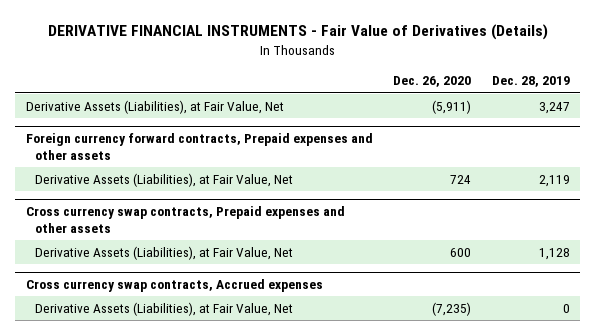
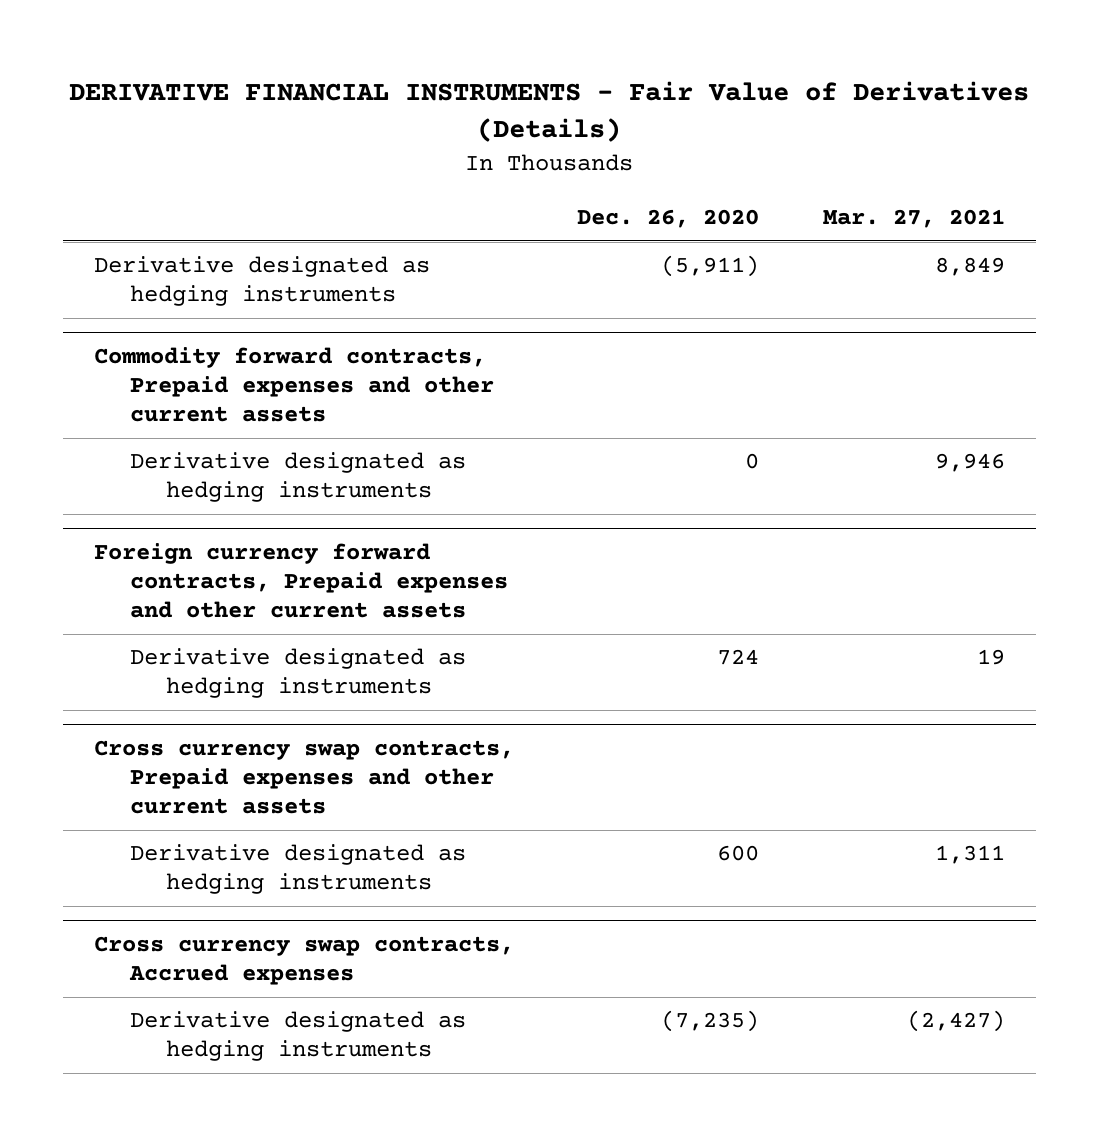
- | Dec. 26, 2020 | Dec. 28, 2019
+ | Dec. 26, 2020 | Mar. 27, 2021
- Derivative Assets (Liabilities), at Fair Value, Net | (5,911) | 3,247
- Foreign currency forward contracts, Prepaid expenses and other assets
- Derivative Assets (Liabilities), at Fair Value, Net | 724 | 2,119
- Cross currency swap contracts, Prepaid expenses and other assets
- Derivative Assets (Liabilities), at Fair Value, Net | 600 | 1,128
+ Derivative designated as hedging instruments | (5,911) | 8,849
+ Commodity forward contracts, Prepaid expenses and other current assets
+ Derivative designated as hedging instruments | 0 | 9,946
+ Foreign currency forward contracts, Prepaid expenses and other current assets
+ Derivative designated as hedging instruments | 724 | 19
+ Cross currency swap contracts, Prepaid expenses and other current assets
+ Derivative designated as hedging instruments | 600 | 1,311
@ Cross currency swap contracts, Accrued expenses
- Derivative Assets (Liabilities), at Fair Value, Net | (7,235) | 0
+ Derivative designated as hedging instruments | (7,235) | (2,427)

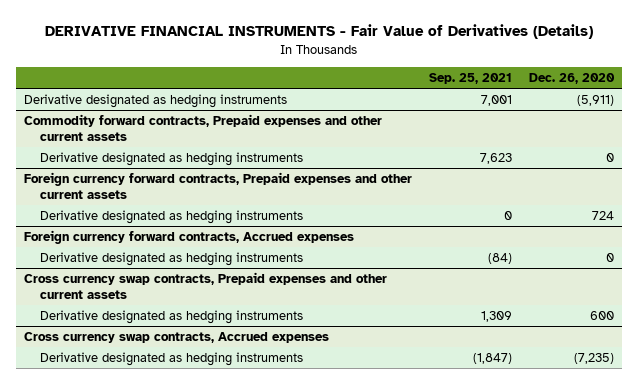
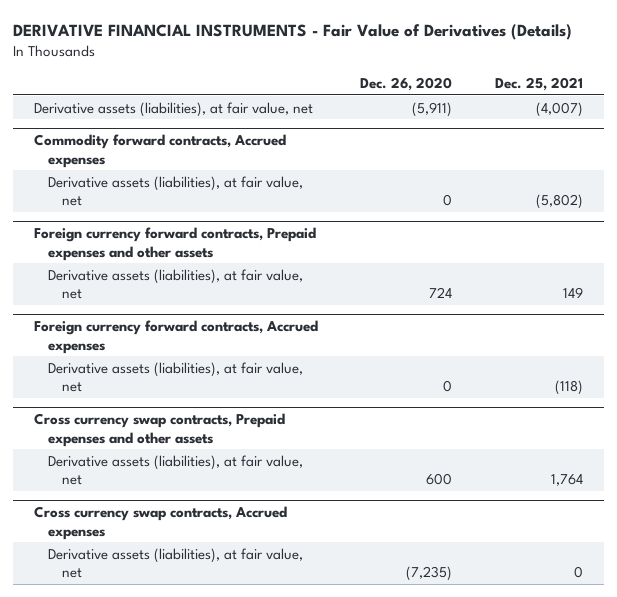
- | Sep. 25, 2021 | Dec. 26, 2020
+ | Dec. 26, 2020 | Dec. 25, 2021
- Derivative designated as hedging instruments | 7,001 | (5,911)
- Commodity forward contracts, Prepaid expenses and other current assets
- Derivative designated as hedging instruments | 7,623 | 0
- Foreign currency forward contracts, Prepaid expenses and other current assets
- Derivative designated as hedging instruments | 0 | 724
+ Derivative assets (liabilities), at fair value, net | (5,911) | (4,007)
+ Commodity forward contracts, Accrued expenses
+ Derivative assets (liabilities), at fair value, net | 0 | (5,802)
+ Foreign currency forward contracts, Prepaid expenses and other assets
+ Derivative assets (liabilities), at fair value, net | 724 | 149
@ Foreign currency forward contracts, Accrued expenses
- Derivative designated as hedging instruments | (84) | 0
- Cross currency swap contracts, Prepaid expenses and other current assets
- Derivative designated as hedging instruments | 1,309 | 600
@ Foreign currency forward contracts, Accrued expenses
+ Derivative assets (liabilities), at fair value, net | 0 | (118)
+ Cross currency swap contracts, Prepaid expenses and other assets
+ Derivative assets (liabilities), at fair value, net | 600 | 1,764
@ Cross currency swap contracts, Accrued expenses
- Derivative designated as hedging instruments | (1,847) | (7,235)
+ Derivative assets (liabilities), at fair value, net | (7,235) | 0

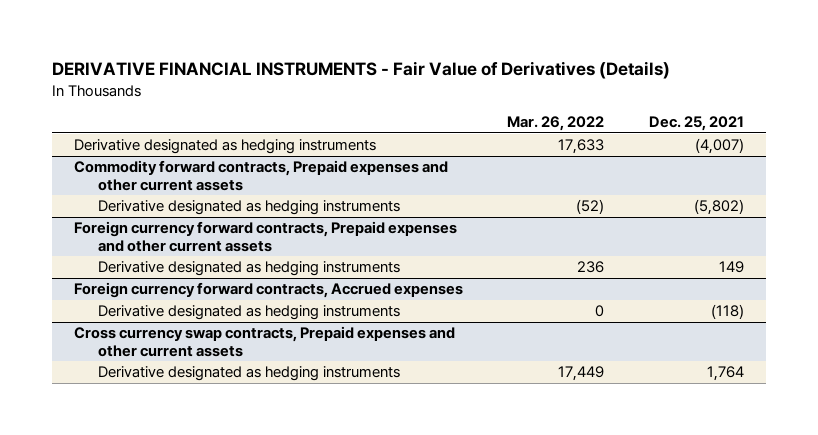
- | Dec. 26, 2020 | Dec. 25, 2021
+ | Mar. 26, 2022 | Dec. 25, 2021
- Derivative assets (liabilities), at fair value, net | (5,911) | (4,007)
- Commodity forward contracts, Accrued expenses
- Derivative assets (liabilities), at fair value, net | 0 | (5,802)
- Foreign currency forward contracts, Prepaid expenses and other assets
- Derivative assets (liabilities), at fair value, net | 724 | 149
+ Derivative designated as hedging instruments | 17,633 | (4,007)
+ Commodity forward contracts, Prepaid expenses and other current assets
+ Derivative designated as hedging instruments | (52) | (5,802)
+ Foreign currency forward contracts, Prepaid expenses and other current assets
+ Derivative designated as hedging instruments | 236 | 149
@ Foreign currency forward contracts, Accrued expenses
- Derivative assets (liabilities), at fair value, net | 0 | (118)
- Cross currency swap contracts, Prepaid expenses and other assets
- Derivative assets (liabilities), at fair value, net | 600 | 1,764
- Cross currency swap contracts, Accrued expenses
- Derivative assets (liabilities), at fair value, net | (7,235) | 0
@ Foreign currency forward contracts, Accrued expenses
+ Derivative designated as hedging instruments | 0 | (118)
+ Cross currency swap contracts, Prepaid expenses and other current assets
+ Derivative designated as hedging instruments | 17,449 | 1,764

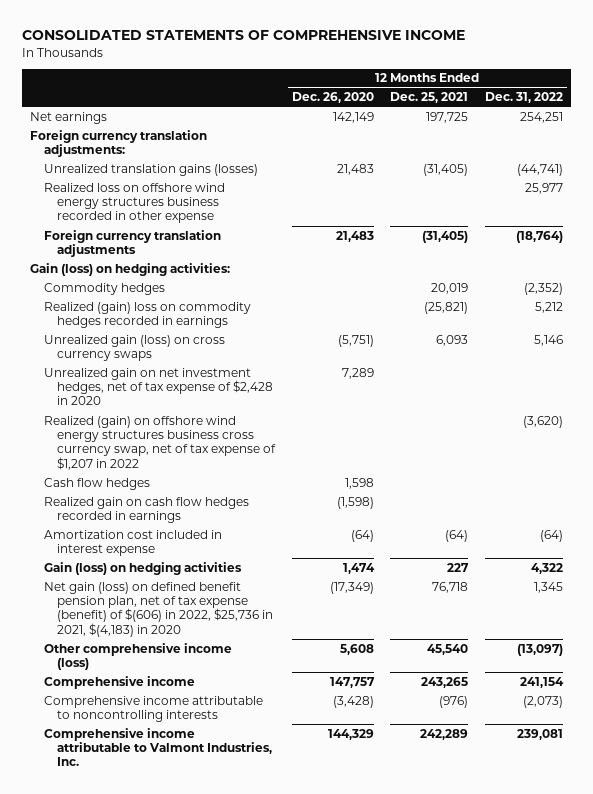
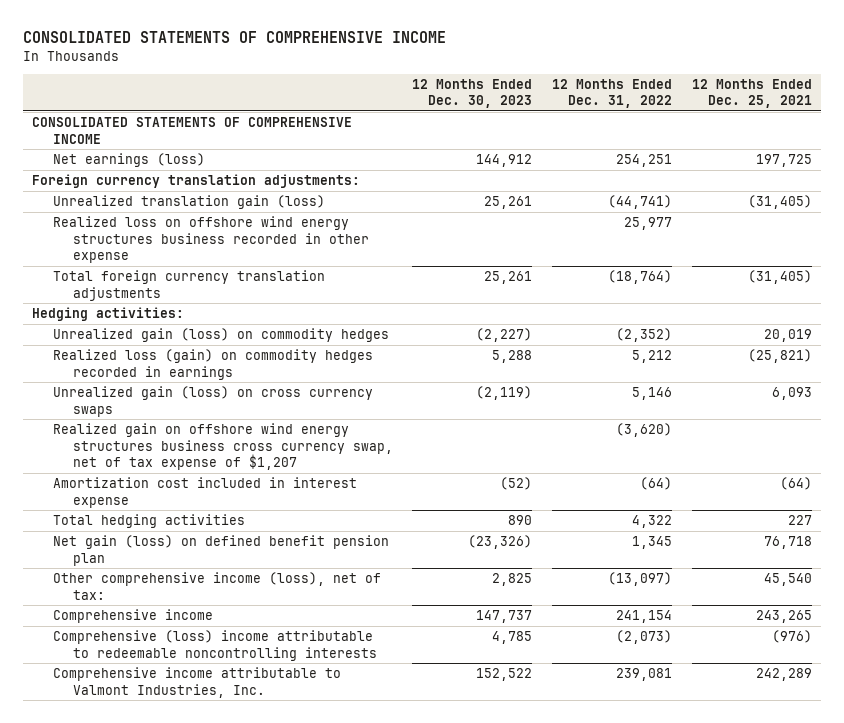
- | 12 Months Ended Dec. 26, 2020 | 12 Months Ended Dec. 25, 2021 | 12 Months Ended Dec. 31, 2022
+ | 12 Months Ended Dec. 30, 2023 | 12 Months Ended Dec. 31, 2022 | 12 Months Ended Dec. 25, 2021
- Net earnings | 142,149 | 197,725 | 254,251
+ CONSOLIDATED STATEMENTS OF COMPREHENSIVE INCOME
+ Net earnings (loss) | 144,912 | 254,251 | 197,725
- Unrealized translation gains (losses) | 21,483 | (31,405) | (44,741)
+ Unrealized translation gain (loss) | 25,261 | (44,741) | (31,405)
- Foreign currency translation adjustments | 21,483 | (31,405) | (18,764)
- Gain (loss) on hedging activities:
- Commodity hedges | | 20,019 | (2,352)
- Realized (gain) loss on commodity hedges recorded in earnings | | (25,821) | 5,212
+ Total foreign currency translation adjustments | 25,261 | (18,764) | (31,405)
+ Hedging activities:
+ Unrealized gain (loss) on commodity hedges | (2,227) | (2,352) | 20,019
+ Realized loss (gain) on commodity hedges recorded in earnings | 5,288 | 5,212 | (25,821)
- Unrealized gain on net investment hedges, net of tax expense of $2,428 in 2020 | 7,289 | |
- Realized (gain) on offshore wind energy structures business cross currency swap, net of tax expense of $1,207 in 2022 | | | (3,620)
- Cash flow hedges | 1,598 | |
- Realized gain on cash flow hedges recorded in earnings | (1,598) | |
+ Realized gain on offshore wind energy structures business cross currency swap, net of tax expense of $1,207 | | (3,620) |
- Gain (loss) on hedging activities | 1,474 | 227 | 4,322
- Net gain (loss) on defined benefit pension plan, net of tax expense (benefit) of $(606) in 2022, $25,736 in 2021, $(4,183) in 2020 | (17,349) | 76,718 | 1,345
- Other comprehensive income (loss) | 5,608 | 45,540 | (13,097)
+ Total hedging activities | 890 | 4,322 | 227
+ Net gain (loss) on defined benefit pension plan | (23,326) | 1,345 | 76,718
+ Other comprehensive income (loss), net of tax: | 2,825 | (13,097) | 45,540
- Comprehensive income attributable to noncontrolling interests | (3,428) | (976) | (2,073)
+ Comprehensive (loss) income attributable to redeemable noncontrolling interests | 4,785 | (2,073) | (976)

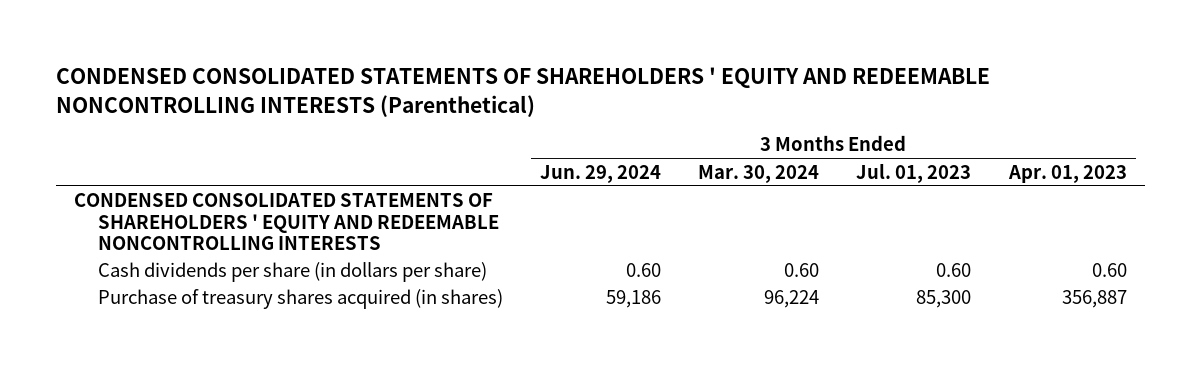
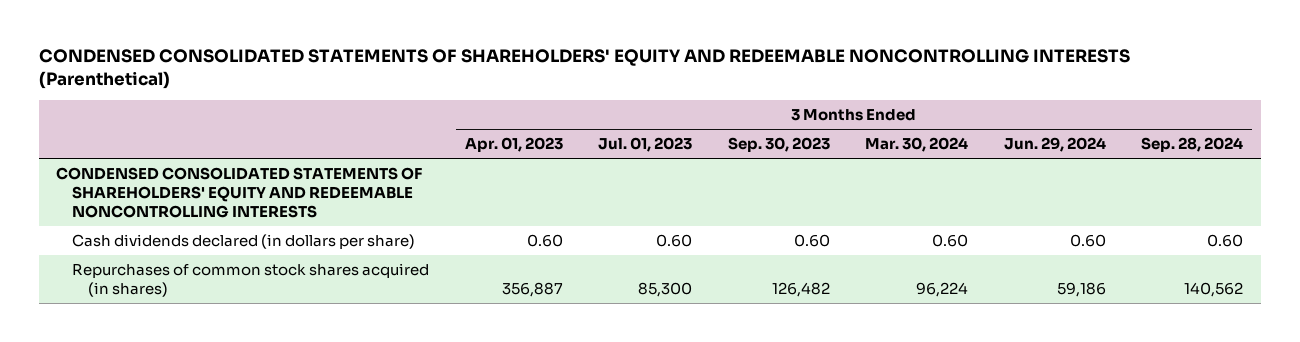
- CONDENSED CONSOLIDATED STATEMENTS OF SHAREHOLDERS ' EQUITY AND REDEEMABLE NONCONTROLLING INTERESTS (Parenthetical)
+ CONDENSED CONSOLIDATED STATEMENTS OF SHAREHOLDERS' EQUITY AND REDEEMABLE NONCONTROLLING INTERESTS (Parenthetical)
- | 3 Months Ended Jun. 29, 2024 | 3 Months Ended Mar. 30, 2024 | 3 Months Ended Jul. 01, 2023 | 3 Months Ended Apr. 01, 2023
+ | 3 Months Ended Apr. 01, 2023 | 3 Months Ended Jul. 01, 2023 | 3 Months Ended Sep. 30, 2023 | 3 Months Ended Mar. 30, 2024 | 3 Months Ended Jun. 29, 2024 | 3 Months Ended Sep. 28, 2024
- CONDENSED CONSOLIDATED STATEMENTS OF SHAREHOLDERS ' EQUITY AND REDEEMABLE NONCONTROLLING INTERESTS
- Cash dividends per share (in dollars per share) | 0.60 | 0.60 | 0.60 | 0.60
- Purchase of treasury shares acquired (in shares) | 59,186 | 96,224 | 85,300 | 356,887
+ CONDENSED CONSOLIDATED STATEMENTS OF SHAREHOLDERS' EQUITY AND REDEEMABLE NONCONTROLLING INTERESTS
+ Cash dividends declared (in dollars per share) | 0.60 | 0.60 | 0.60 | 0.60 | 0.60 | 0.60
+ Repurchases of common stock shares acquired (in shares) | 356,887 | 85,300 | 126,482 | 96,224 | 59,186 | 140,562

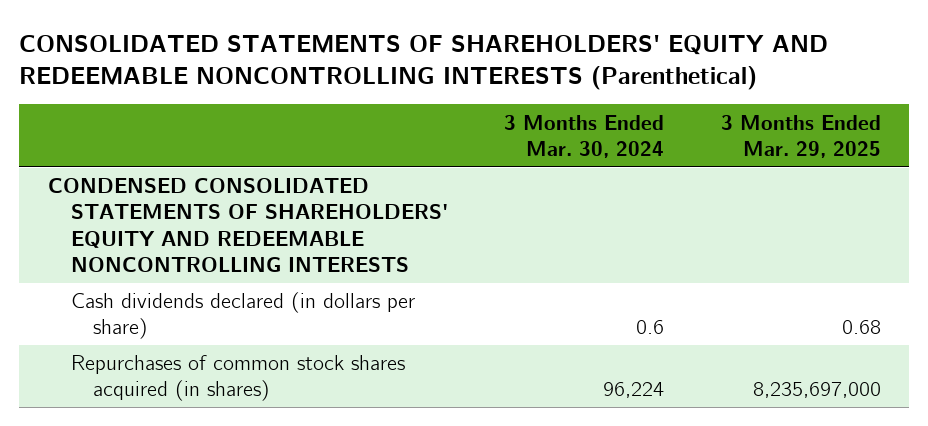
- CONDENSED CONSOLIDATED STATEMENTS OF SHAREHOLDERS' EQUITY AND REDEEMABLE NONCONTROLLING INTERESTS (Parenthetical)
+ CONSOLIDATED STATEMENTS OF SHAREHOLDERS' EQUITY AND REDEEMABLE NONCONTROLLING INTERESTS (Parenthetical)
- | 3 Months Ended Apr. 01, 2023 | 3 Months Ended Jul. 01, 2023 | 3 Months Ended Sep. 30, 2023 | 3 Months Ended Mar. 30, 2024 | 3 Months Ended Jun. 29, 2024 | 3 Months Ended Sep. 28, 2024
+ | 3 Months Ended Mar. 30, 2024 | 3 Months Ended Mar. 29, 2025
- Cash dividends declared (in dollars per share) | 0.60 | 0.60 | 0.60 | 0.60 | 0.60 | 0.60
+ Cash dividends declared (in dollars per share) | 0.6 | 0.68

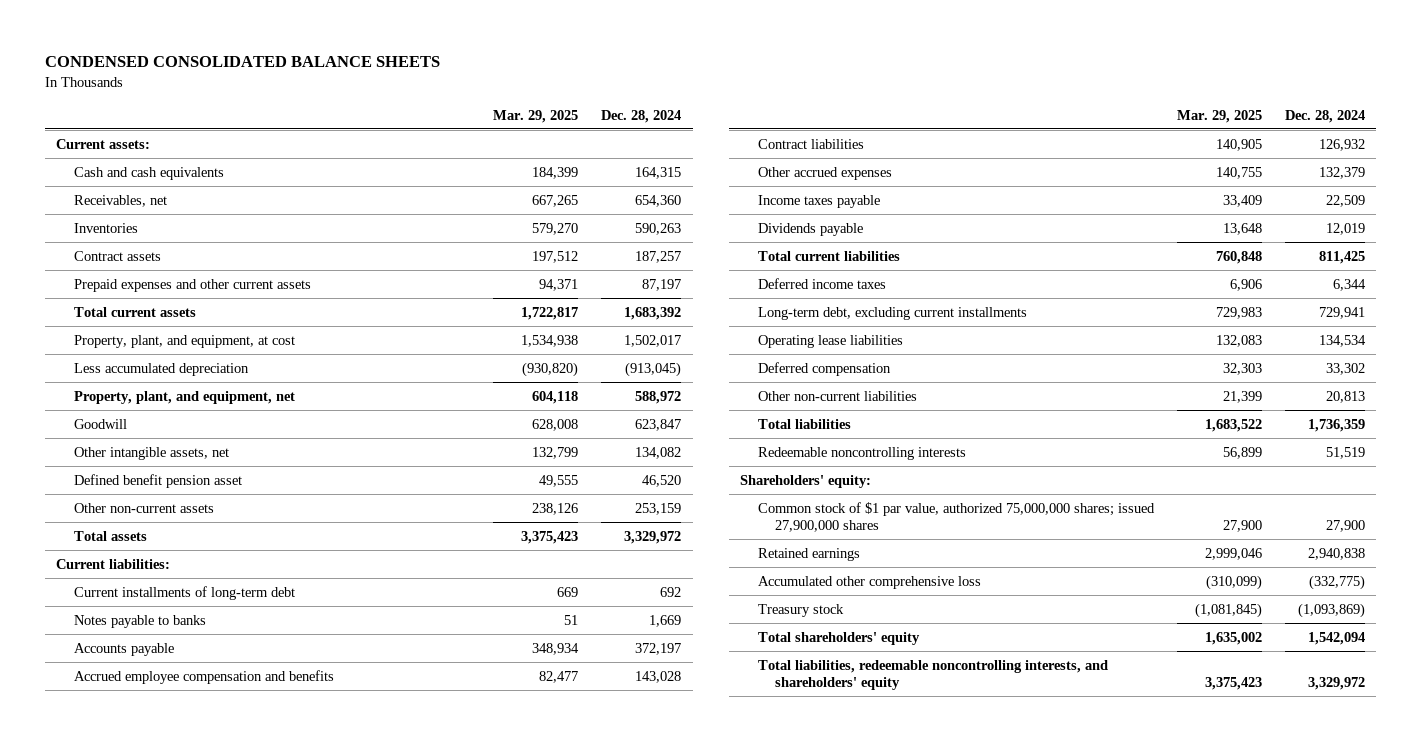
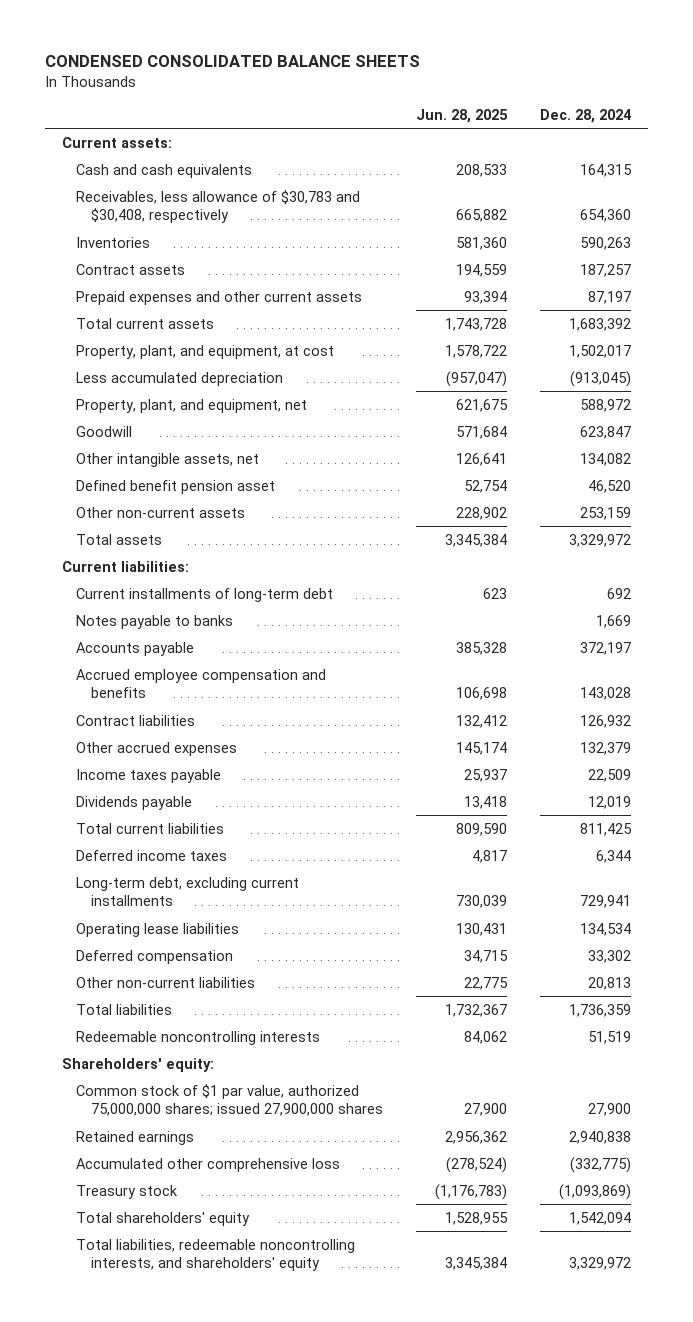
- | Mar. 29, 2025 | Dec. 28, 2024
+ | Jun. 28, 2025 | Dec. 28, 2024
- Receivables, net | 667,265 | 654,360
+ Receivables, less allowance of $30,783 and $30,408, respectively | 665,882 | 654,360

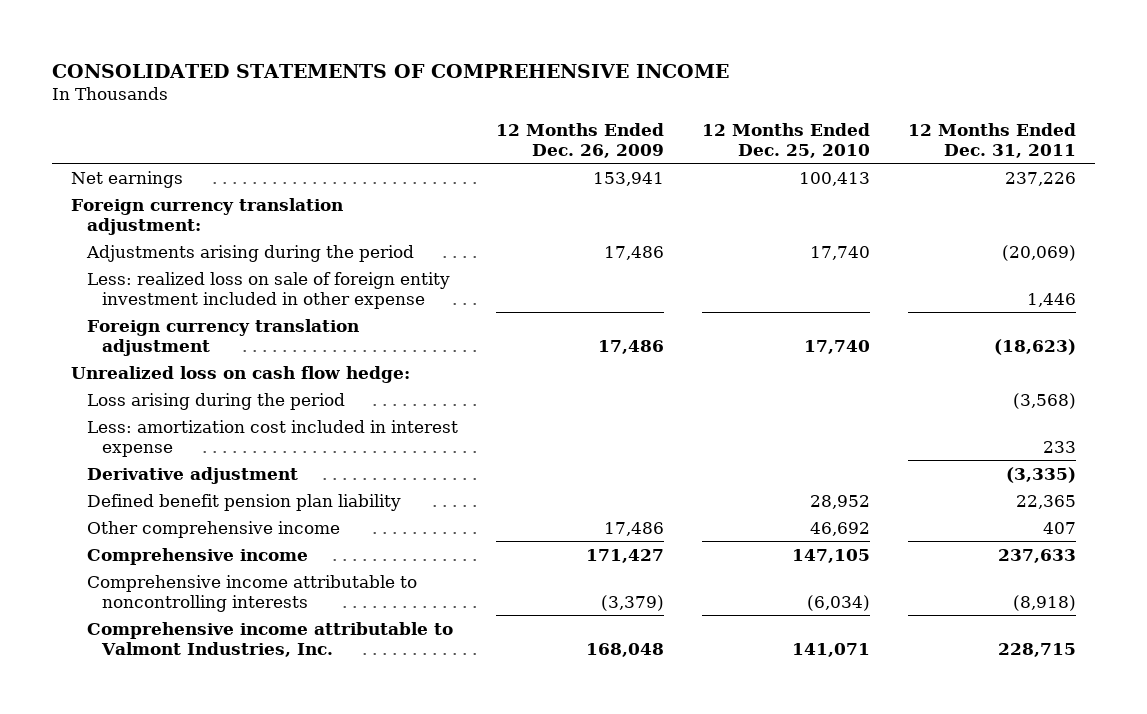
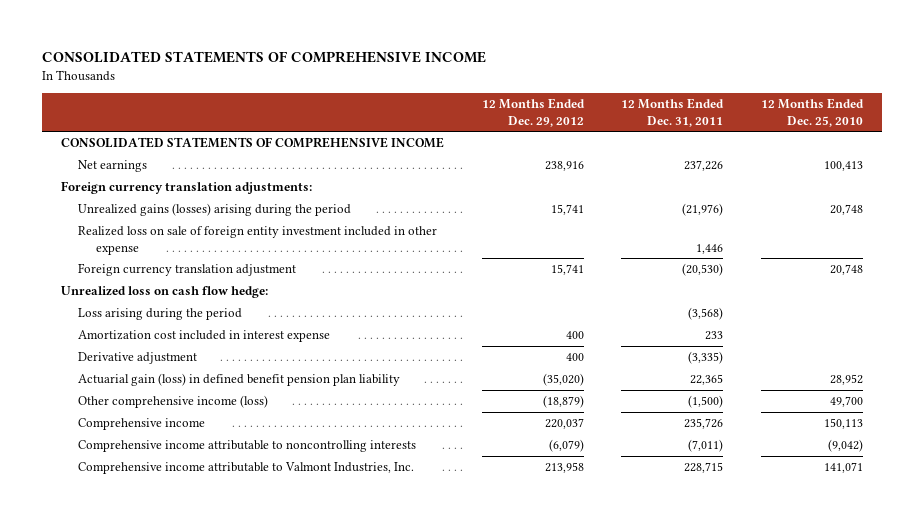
- | 12 Months Ended Dec. 26, 2009 | 12 Months Ended Dec. 25, 2010 | 12 Months Ended Dec. 31, 2011
+ | 12 Months Ended Dec. 29, 2012 | 12 Months Ended Dec. 31, 2011 | 12 Months Ended Dec. 25, 2010
+ CONSOLIDATED STATEMENTS OF COMPREHENSIVE INCOME
- Foreign currency translation adjustment:
- Adjustments arising during the period | 17,486 | 17,740 | (20,069)
- Less: realized loss on sale of foreign entity investment included in other expense | | | 1,446
- Foreign currency translation adjustment | 17,486 | 17,740 | (18,623)
+ Foreign currency translation adjustments:
+ Unrealized gains (losses) arising during the period | 15,741 | (21,976) | 20,748
+ Realized loss on sale of foreign entity investment included in other expense | | 1,446 |
+ Foreign currency translation adjustment | 15,741 | (20,530) | 20,748
- Less: amortization cost included in interest expense | | | 233
+ Amortization cost included in interest expense | 400 | 233 |
- Defined benefit pension plan liability | | 28,952 | 22,365
- Other comprehensive income | 17,486 | 46,692 | 407
- Comprehensive income | 171,427 | 147,105 | 237,633
- Comprehensive income attributable to noncontrolling interests | (3,379) | (6,034) | (8,918)
+ Actuarial gain (loss) in defined benefit pension plan liability | (35,020) | 22,365 | 28,952
+ Other comprehensive income (loss) | (18,879) | (1,500) | 49,700
+ Comprehensive income | 220,037 | 235,726 | 150,113
+ Comprehensive income attributable to noncontrolling interests | (6,079) | (7,011) | (9,042)

